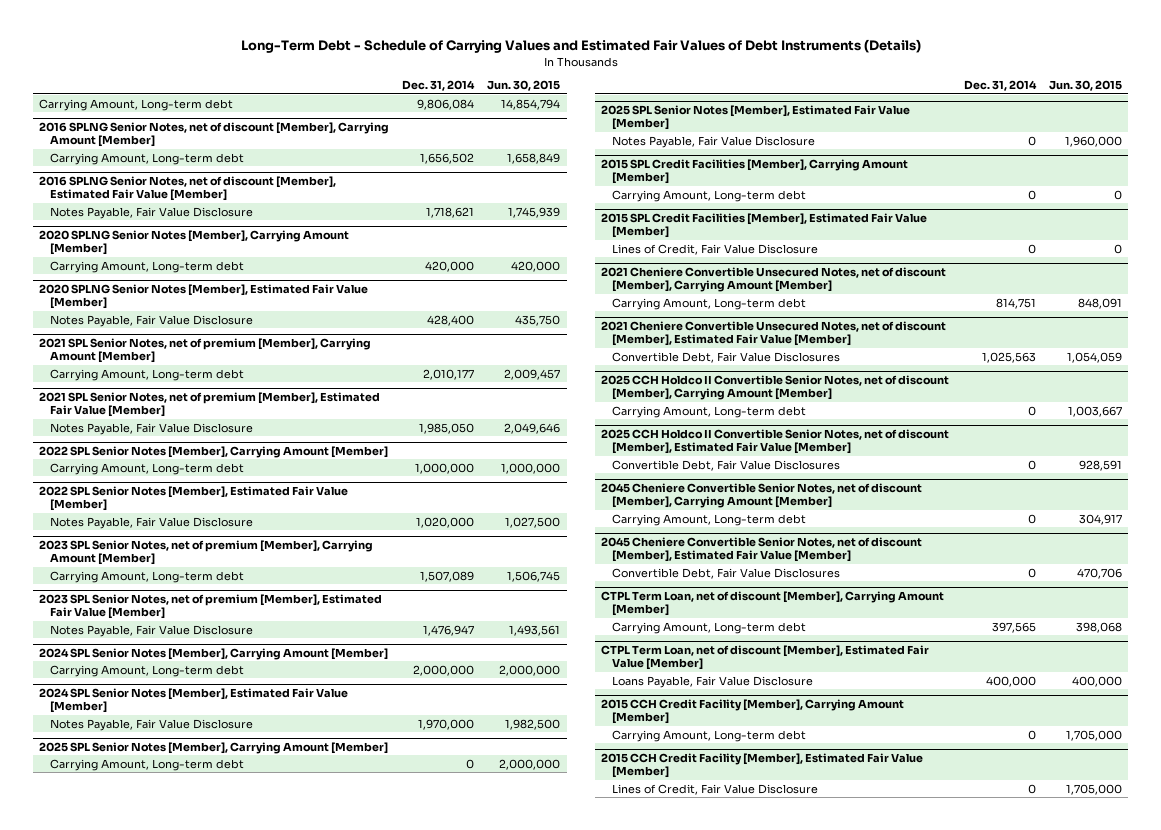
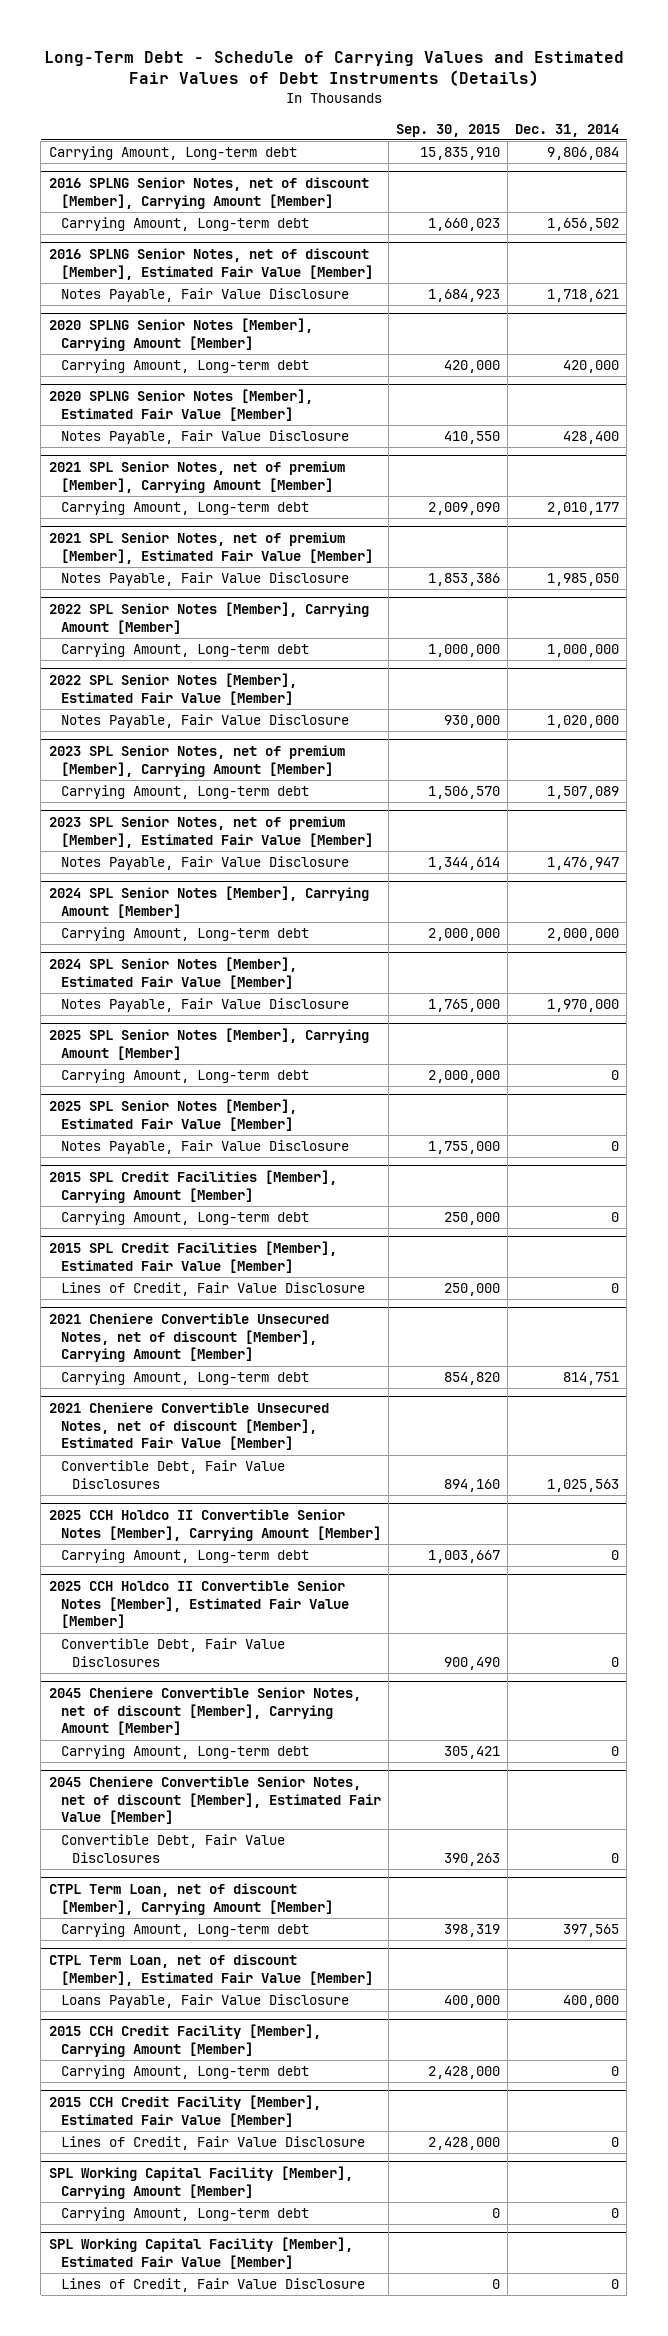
- | Dec. 31, 2014 | Jun. 30, 2015
+ | Sep. 30, 2015 | Dec. 31, 2014
- 2025 CCH Holdco II Convertible Senior Notes, net of discount [Member], Carrying Amount [Member]
+ 2025 CCH Holdco II Convertible Senior Notes [Member], Carrying Amount [Member]
- 2025 CCH Holdco II Convertible Senior Notes, net of discount [Member], Estimated Fair Value [Member]
+ 2025 CCH Holdco II Convertible Senior Notes [Member], Estimated Fair Value [Member]
+ SPL Working Capital Facility [Member], Carrying Amount [Member]
+ Carrying Amount, Long-term debt | 0 | 0
+ SPL Working Capital Facility [Member], Estimated Fair Value [Member]
+ Lines of Credit, Fair Value Disclosure | 0 | 0

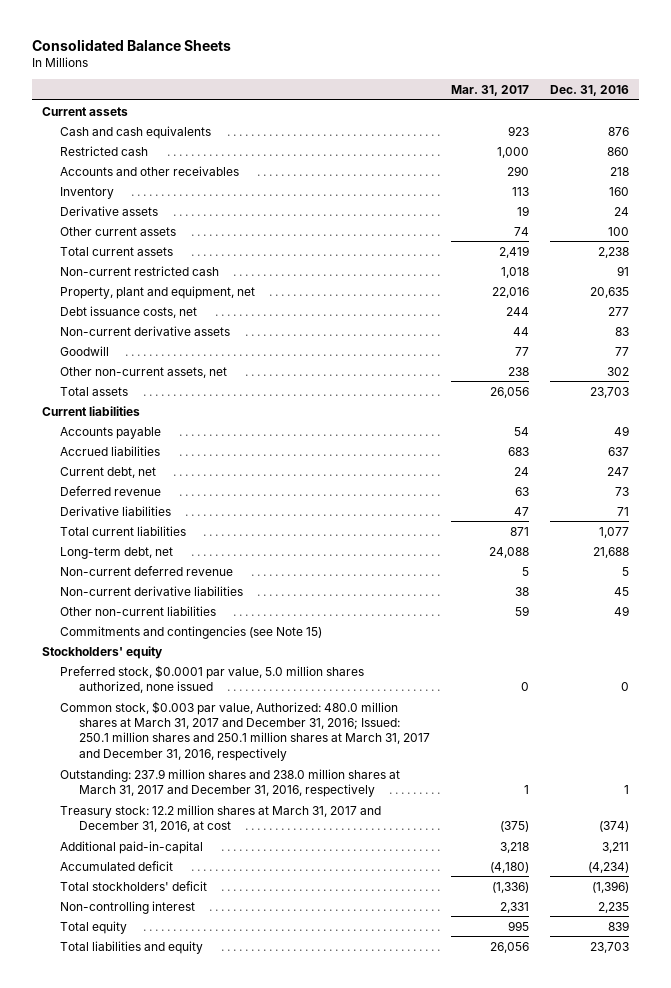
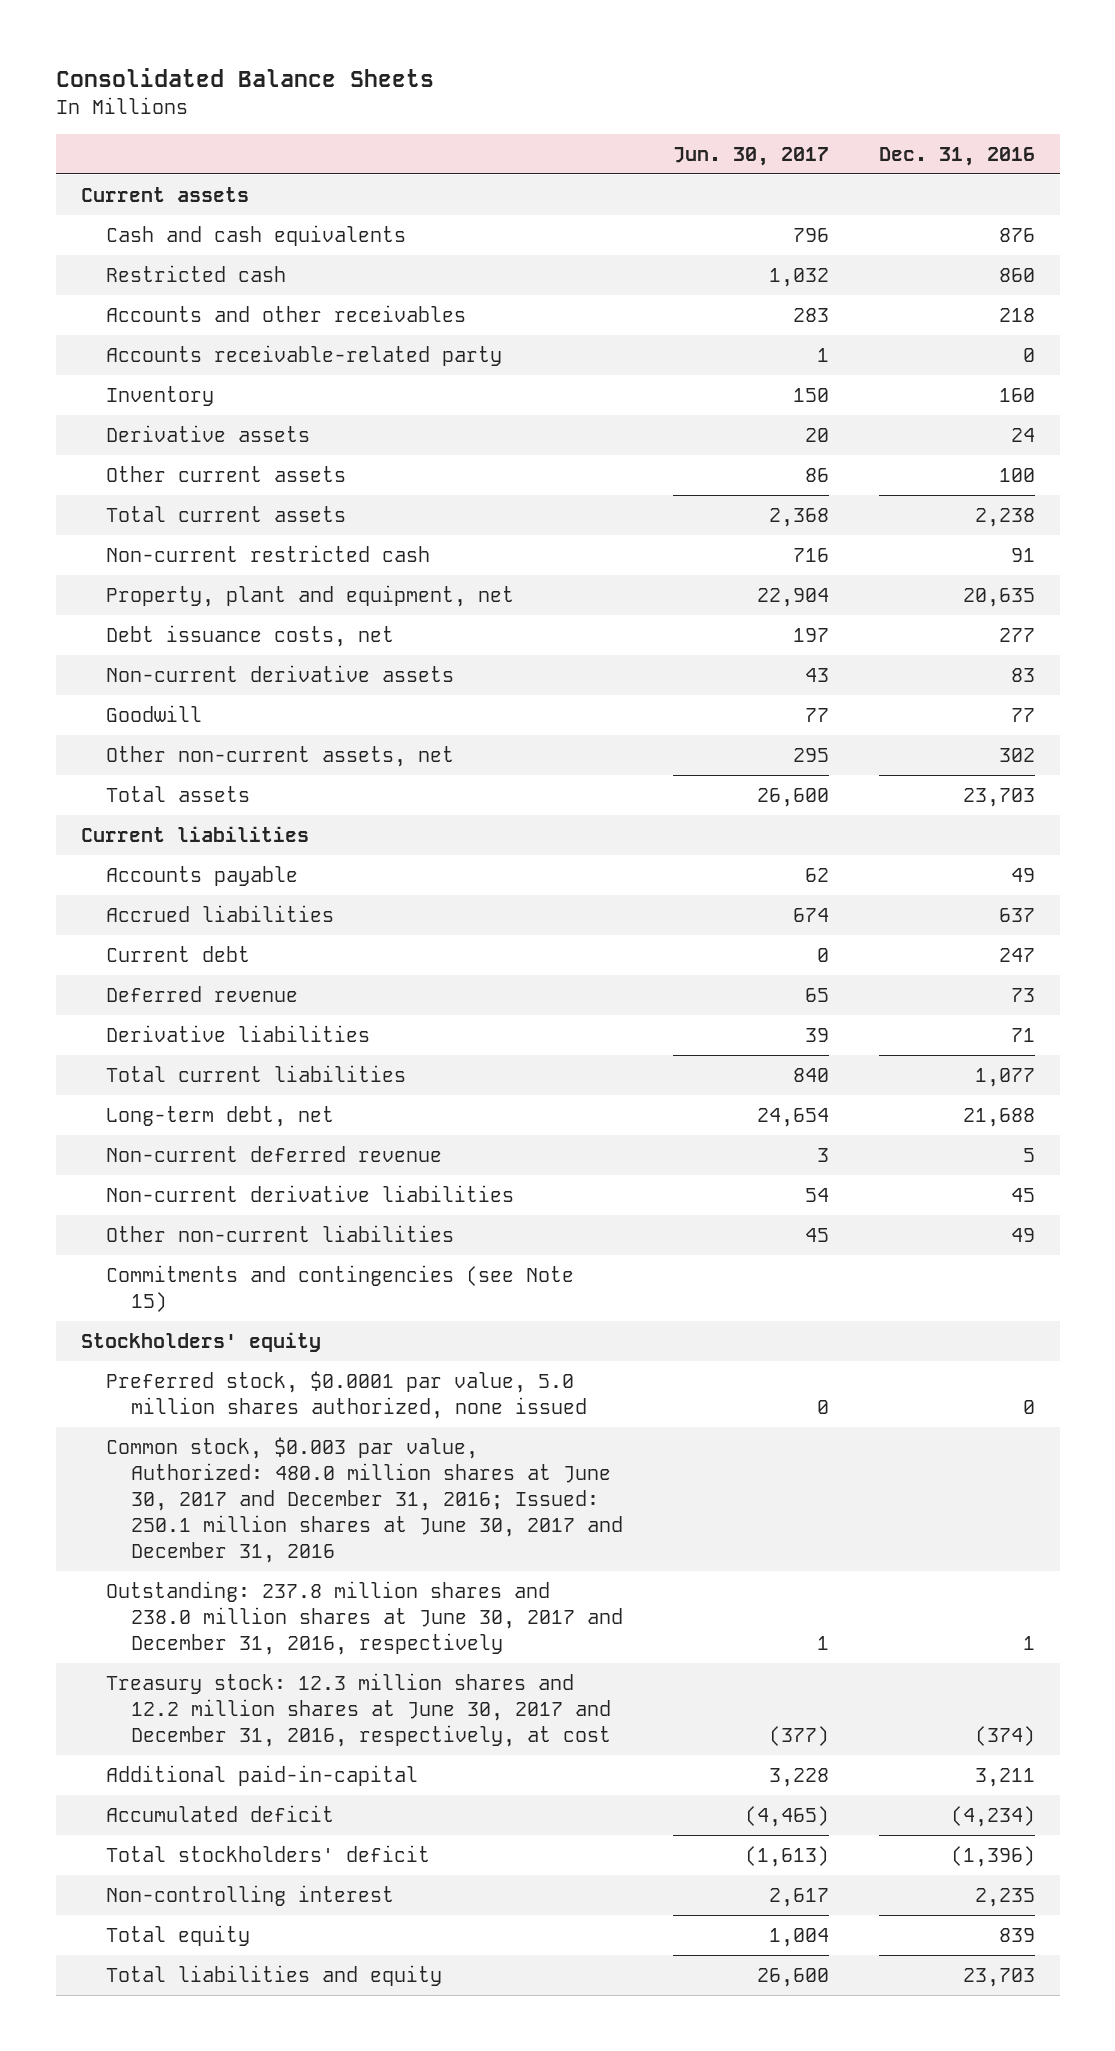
- | Mar. 31, 2017 | Dec. 31, 2016
+ | Jun. 30, 2017 | Dec. 31, 2016
+ Accounts receivable-related party | 1 | 0
- Current debt, net | 24 | 247
+ Current debt | 0 | 247
- Common stock, $0.003 par value, Authorized: 480.0 million shares at March 31, 2017 and December 31, 2016; Issued: 250.1 million shares and 250.1 million shares at March 31, 2017 and December 31, 2016, respectively
- Outstanding: 237.9 million shares and 238.0 million shares at March 31, 2017 and December 31, 2016, respectively | 1 | 1
- Treasury stock: 12.2 million shares at March 31, 2017 and December 31, 2016, at cost | (375) | (374)
+ Common stock, $0.003 par value, Authorized: 480.0 million shares at June 30, 2017 and December 31, 2016; Issued: 250.1 million shares at June 30, 2017 and December 31, 2016
+ Outstanding: 237.8 million shares and 238.0 million shares at June 30, 2017 and December 31, 2016, respectively | 1 | 1
+ Treasury stock: 12.3 million shares and 12.2 million shares at June 30, 2017 and December 31, 2016, respectively, at cost | (377) | (374)

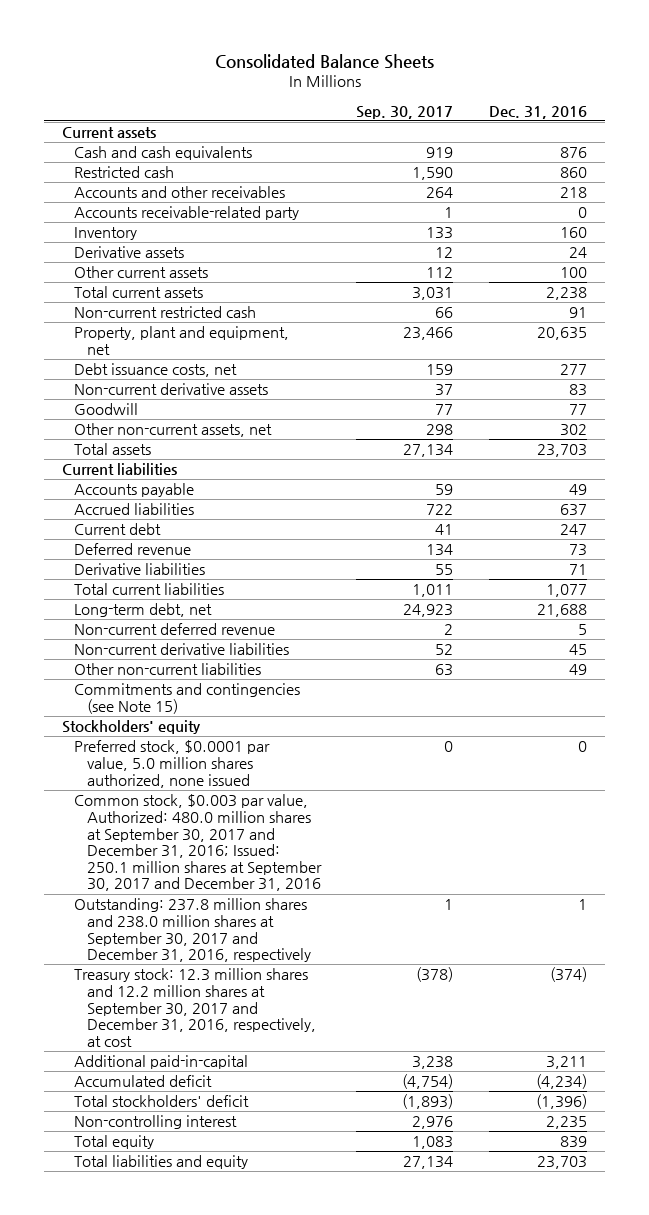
- | Jun. 30, 2017 | Dec. 31, 2016
+ | Sep. 30, 2017 | Dec. 31, 2016
- Common stock, $0.003 par value, Authorized: 480.0 million shares at June 30, 2017 and December 31, 2016; Issued: 250.1 million shares at June 30, 2017 and December 31, 2016
- Outstanding: 237.8 million shares and 238.0 million shares at June 30, 2017 and December 31, 2016, respectively | 1 | 1
- Treasury stock: 12.3 million shares and 12.2 million shares at June 30, 2017 and December 31, 2016, respectively, at cost | (377) | (374)
+ Common stock, $0.003 par value, Authorized: 480.0 million shares at September 30, 2017 and December 31, 2016; Issued: 250.1 million shares at September 30, 2017 and December 31, 2016
+ Outstanding: 237.8 million shares and 238.0 million shares at September 30, 2017 and December 31, 2016, respectively | 1 | 1
+ Treasury stock: 12.3 million shares and 12.2 million shares at September 30, 2017 and December 31, 2016, respectively, at cost | (378) | (374)

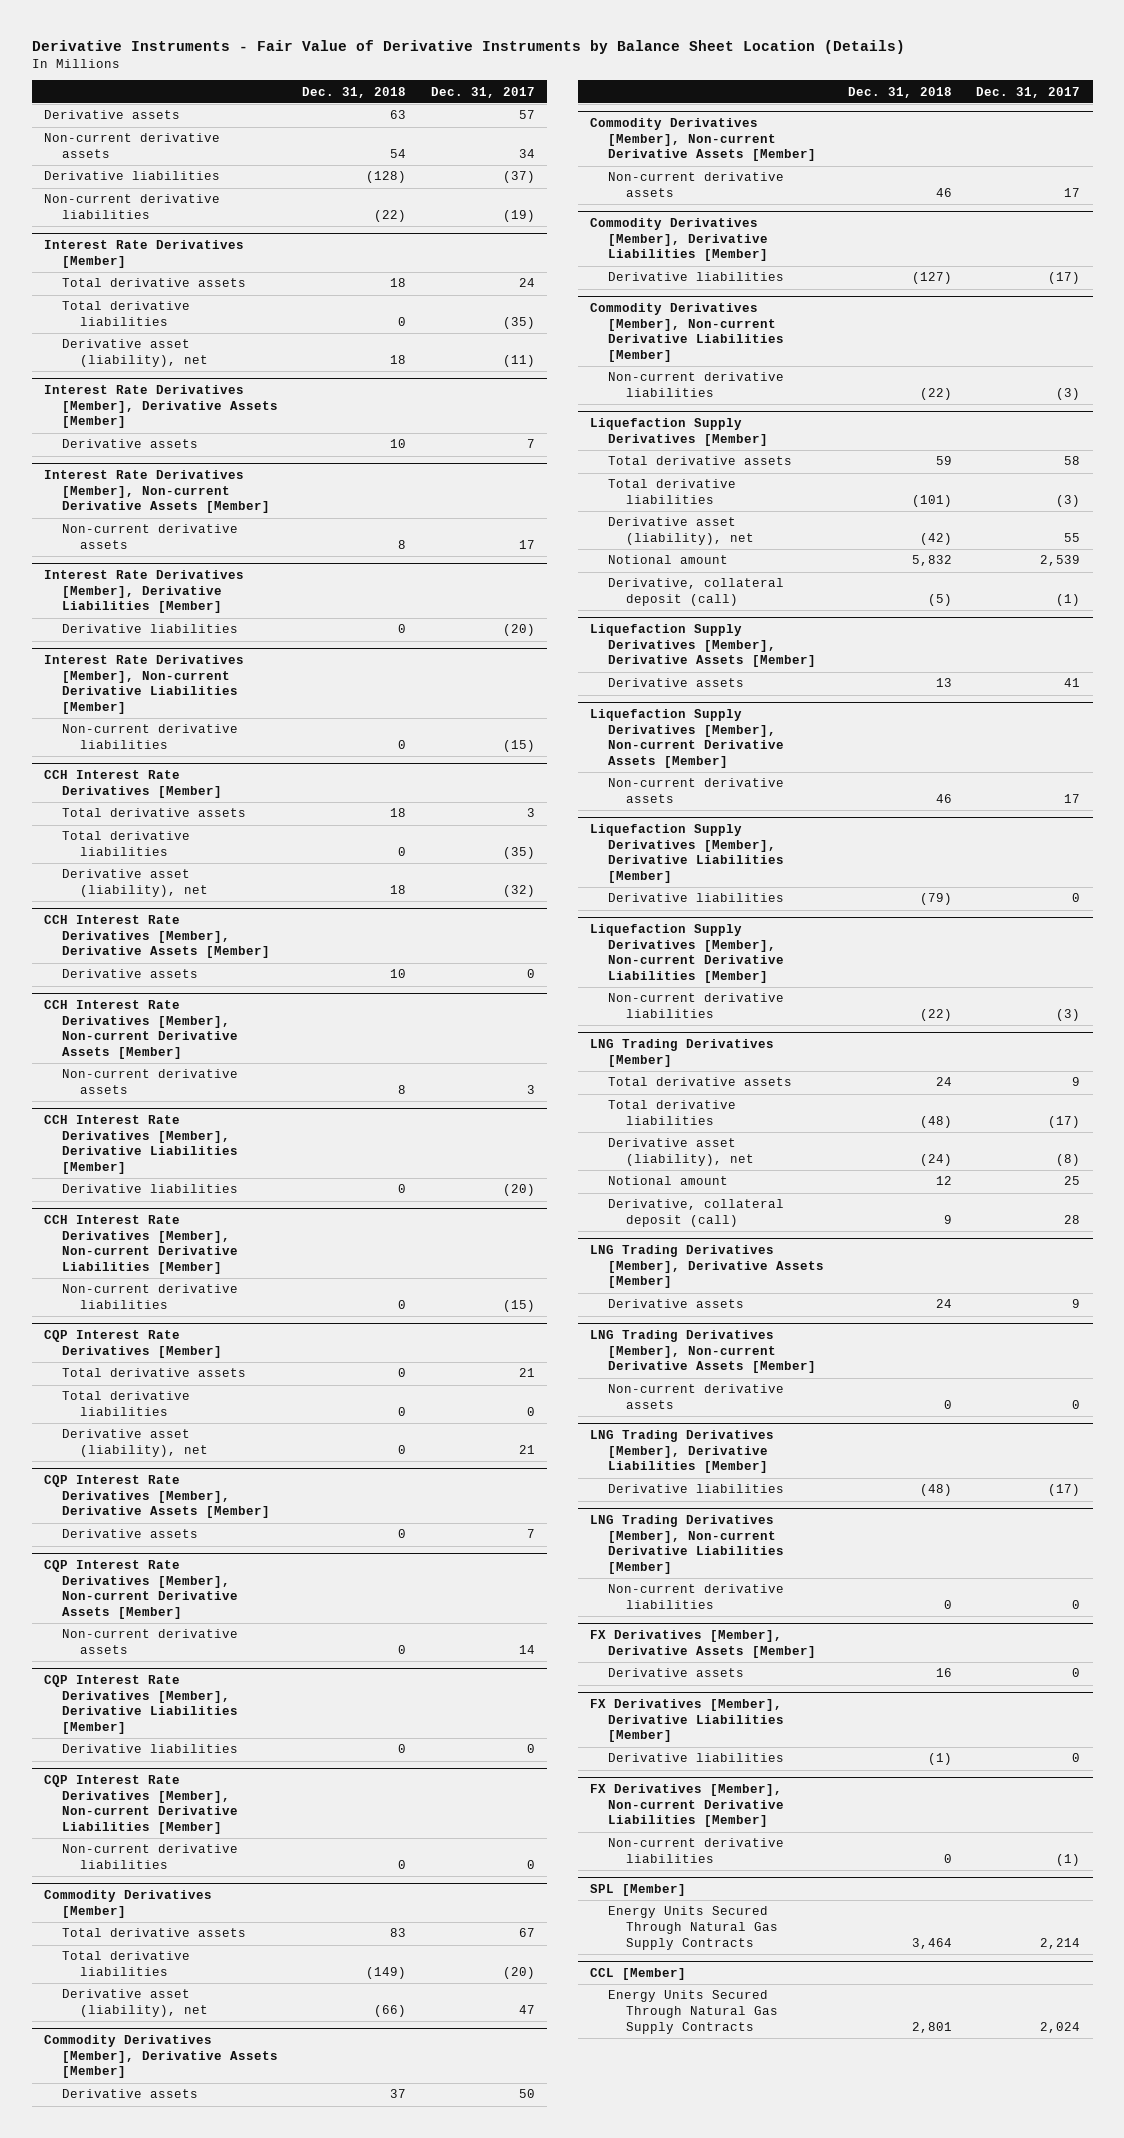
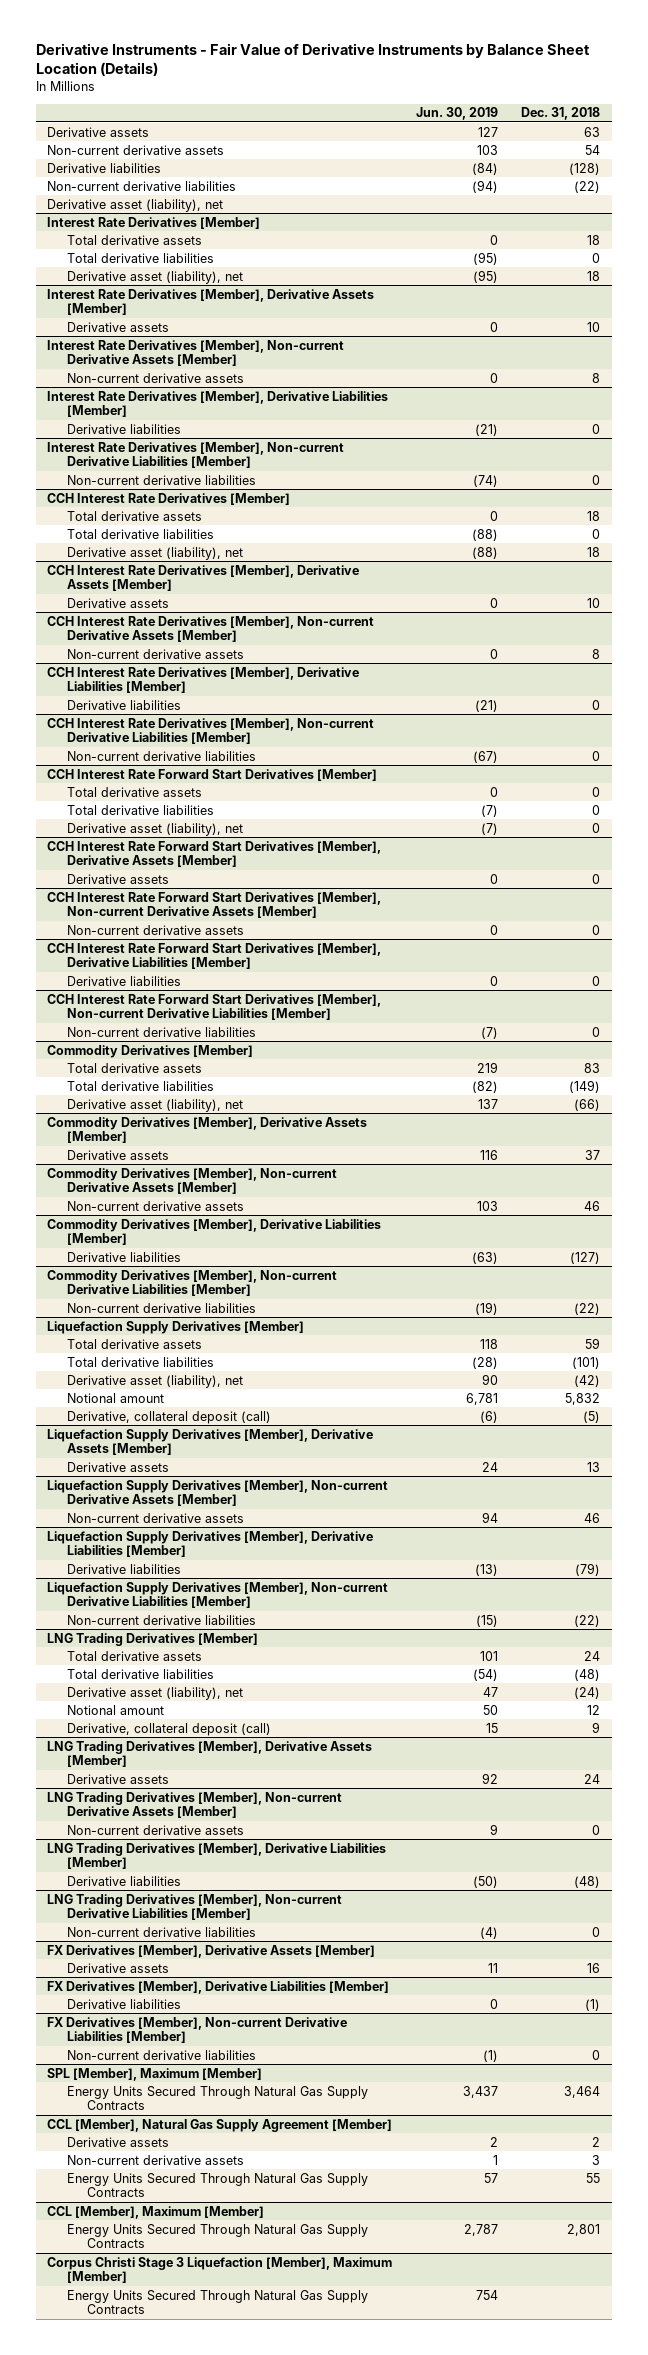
- | Dec. 31, 2018 | Dec. 31, 2017
+ | Jun. 30, 2019 | Dec. 31, 2018
+ Derivative asset (liability), net
- CQP Interest Rate Derivatives [Member]
+ CCH Interest Rate Forward Start Derivatives [Member]
- CQP Interest Rate Derivatives [Member], Derivative Assets [Member]
+ CCH Interest Rate Forward Start Derivatives [Member], Derivative Assets [Member]
- CQP Interest Rate Derivatives [Member], Non-current Derivative Assets [Member]
+ CCH Interest Rate Forward Start Derivatives [Member], Non-current Derivative Assets [Member]
- CQP Interest Rate Derivatives [Member], Derivative Liabilities [Member]
+ CCH Interest Rate Forward Start Derivatives [Member], Derivative Liabilities [Member]
- CQP Interest Rate Derivatives [Member], Non-current Derivative Liabilities [Member]
+ CCH Interest Rate Forward Start Derivatives [Member], Non-current Derivative Liabilities [Member]
- SPL [Member]
+ SPL [Member], Maximum [Member]
- CCL [Member]
+ CCL [Member], Natural Gas Supply Agreement [Member]
+ Derivative assets | 2 | 2
+ Non-current derivative assets | 1 | 3
+ Energy Units Secured Through Natural Gas Supply Contracts | 57 | 55
+ CCL [Member], Maximum [Member]
+ Corpus Christi Stage 3 Liquefaction [Member], Maximum [Member]
+ Energy Units Secured Through Natural Gas Supply Contracts | 754 |

